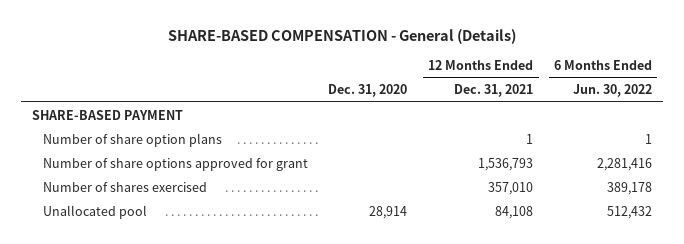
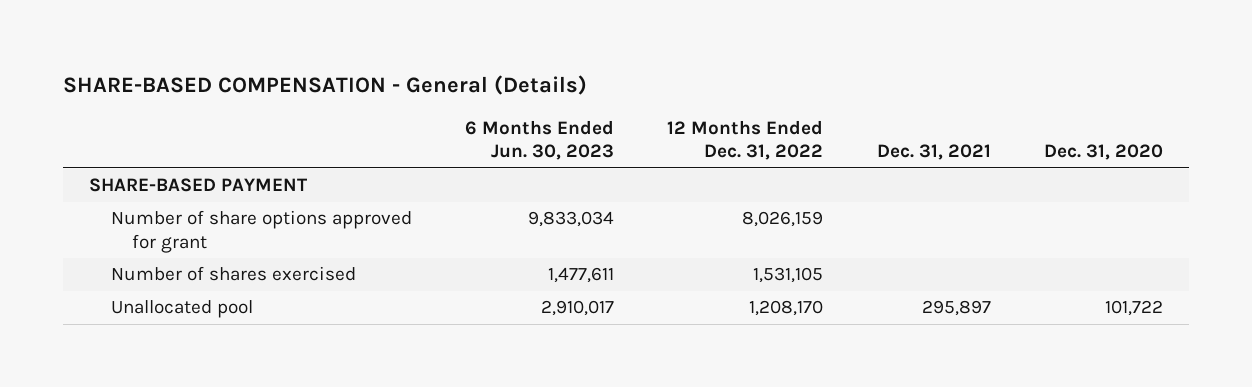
- | Dec. 31, 2020 | 12 Months Ended Dec. 31, 2021 | 6 Months Ended Jun. 30, 2022
+ | 6 Months Ended Jun. 30, 2023 | 12 Months Ended Dec. 31, 2022 | Dec. 31, 2021 | Dec. 31, 2020
- Number of share option plans | | 1 | 1
- Unallocated pool | 28,914 | 84,108 | 512,432
+ Unallocated pool | 2,910,017 | 1,208,170 | 295,897 | 101,722

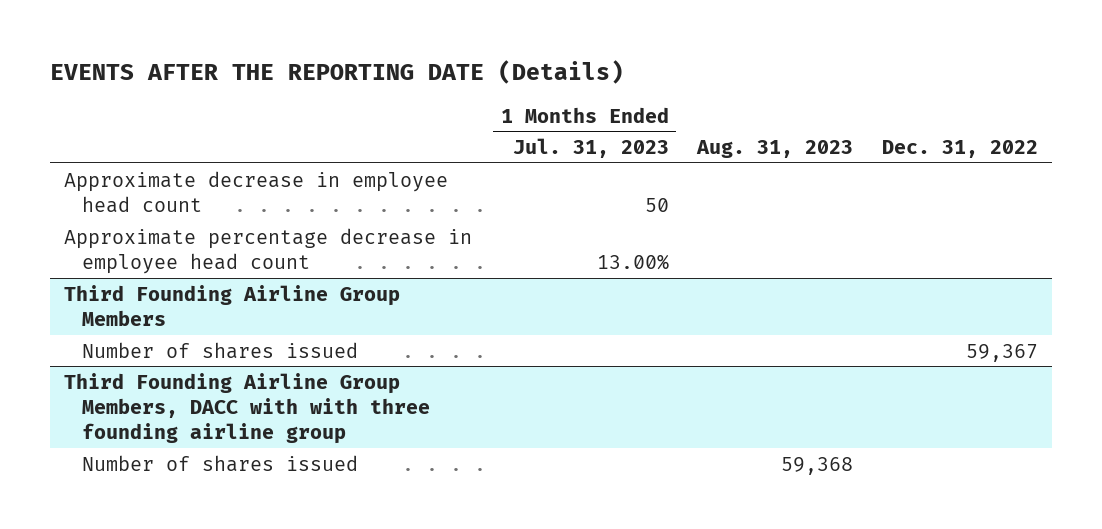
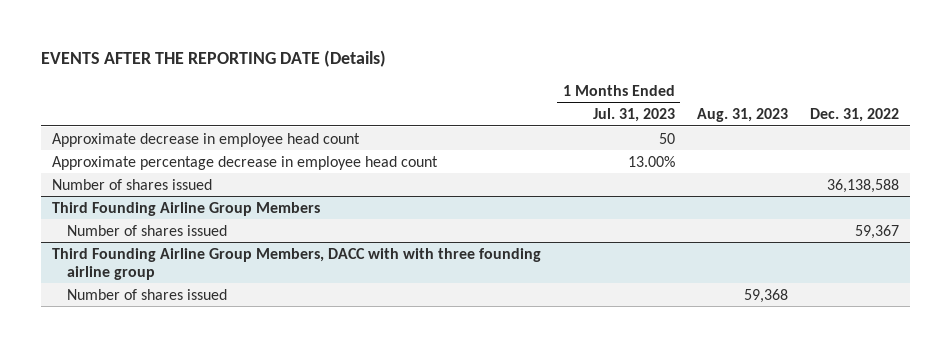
+ Number of shares issued | | | 36,138,588

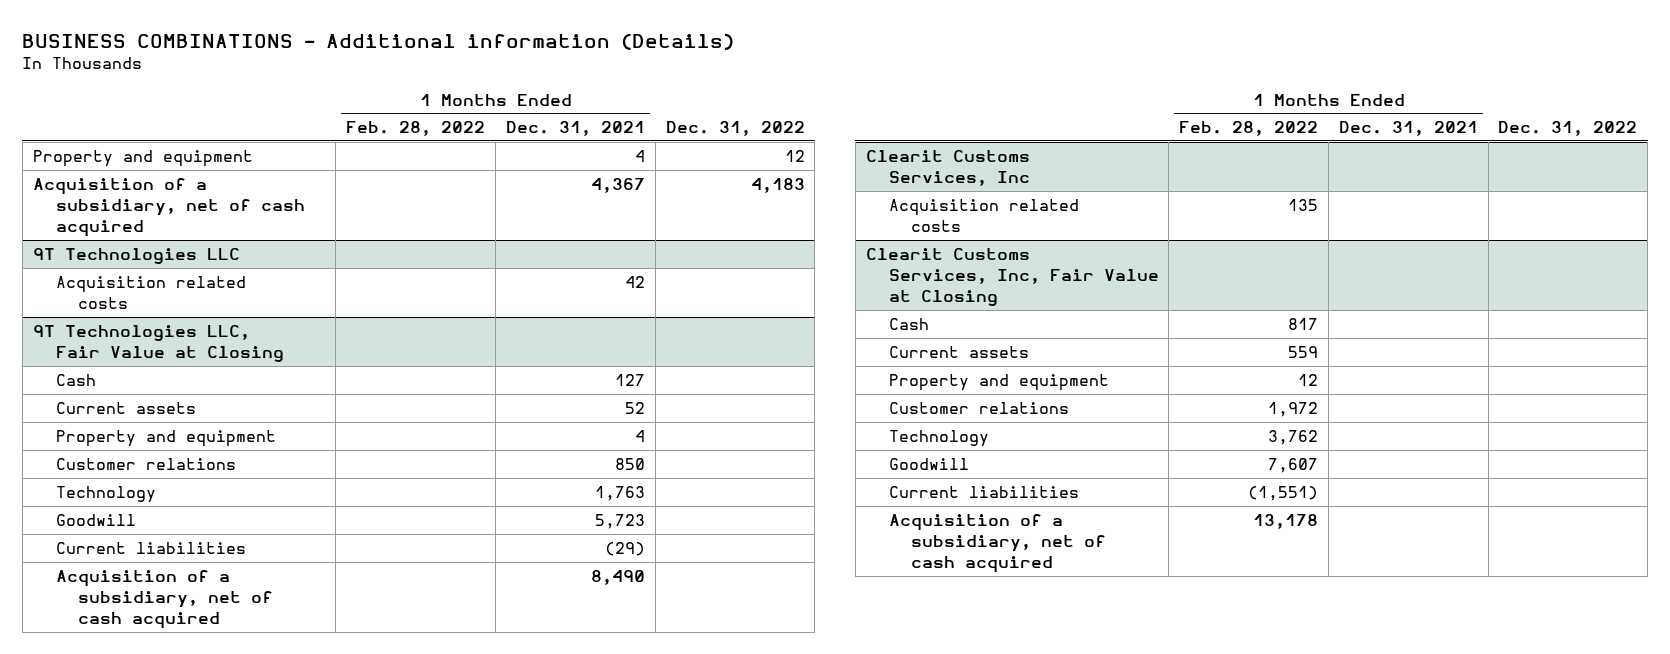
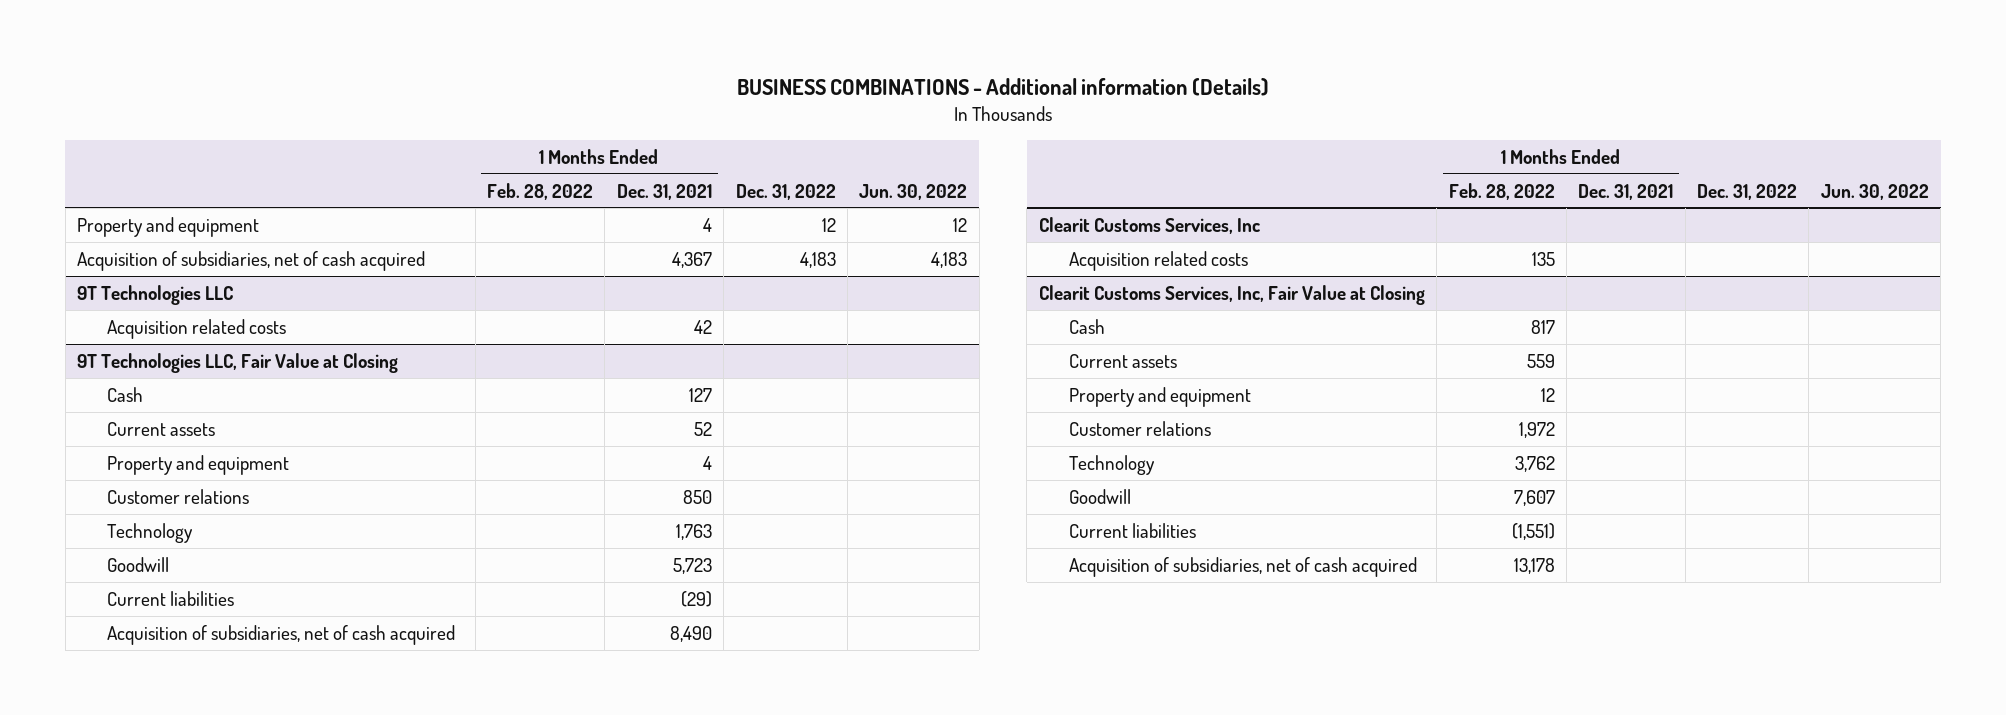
- | 1 Months Ended Feb. 28, 2022 | 1 Months Ended Dec. 31, 2021 | Dec. 31, 2022
+ | 1 Months Ended Feb. 28, 2022 | 1 Months Ended Dec. 31, 2021 | Dec. 31, 2022 | Jun. 30, 2022
- Acquisition of a subsidiary, net of cash acquired | | 4,367 | 4,183
+ Acquisition of subsidiaries, net of cash acquired | | 4,367 | 4,183 | 4,183
@ 9T Technologies LLC, Fair Value at Closing
- Acquisition of a subsidiary, net of cash acquired | | 8,490 |
+ Acquisition of subsidiaries, net of cash acquired | | 8,490 | |
@ Clearit Customs Services, Inc, Fair Value at Closing
- Acquisition of a subsidiary, net of cash acquired | 13,178 | |
+ Acquisition of subsidiaries, net of cash acquired | 13,178 | | |

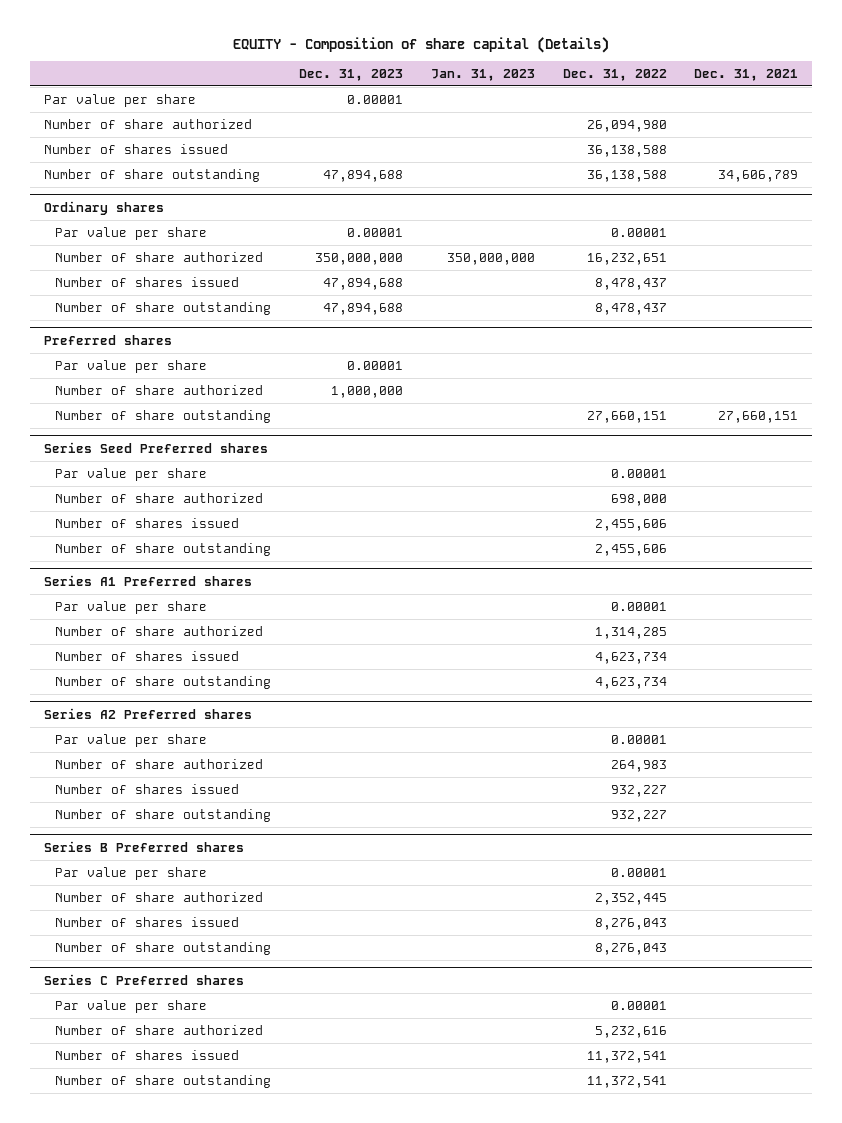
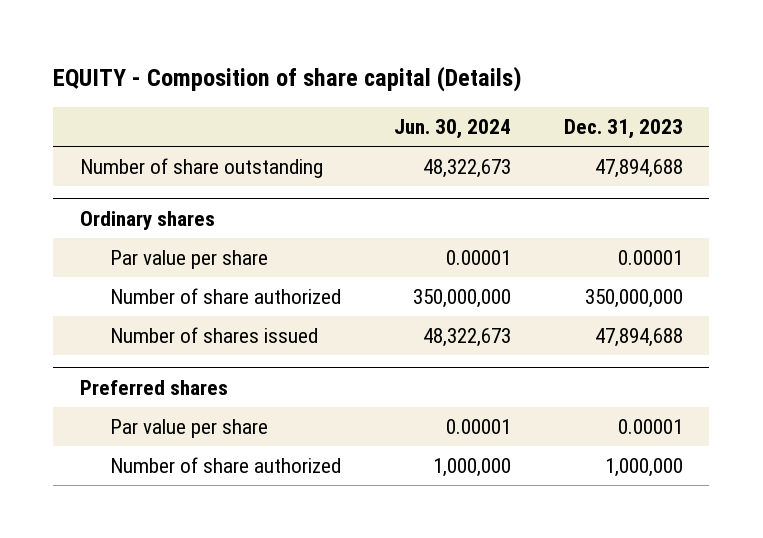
- | Dec. 31, 2023 | Jan. 31, 2023 | Dec. 31, 2022 | Dec. 31, 2021
+ | Jun. 30, 2024 | Dec. 31, 2023
- Par value per share | 0.00001 | | |
- Number of share authorized | | | 26,094,980 |
- Number of shares issued | | | 36,138,588 |
@ Ordinary shares
- Number of share outstanding | 47,894,688 | | 8,478,437 |
@ Preferred shares
- Number of share outstanding | | | 27,660,151 | 27,660,151
- Series Seed Preferred shares
- Par value per share | | | 0.00001 |
- Number of share authorized | | | 698,000 |
- Number of shares issued | | | 2,455,606 |
- Number of share outstanding | | | 2,455,606 |
- Series A1 Preferred shares
- Par value per share | | | 0.00001 |
- Number of share authorized | | | 1,314,285 |
- Number of shares issued | | | 4,623,734 |
- Number of share outstanding | | | 4,623,734 |
- Series A2 Preferred shares
- Par value per share | | | 0.00001 |
- Number of share authorized | | | 264,983 |
- Number of shares issued | | | 932,227 |
- Number of share outstanding | | | 932,227 |
- Series B Preferred shares
- Par value per share | | | 0.00001 |
- Number of share authorized | | | 2,352,445 |
- Number of shares issued | | | 8,276,043 |
- Number of share outstanding | | | 8,276,043 |
- Series C Preferred shares
- Par value per share | | | 0.00001 |
- Number of share authorized | | | 5,232,616 |
- Number of shares issued | | | 11,372,541 |
- Number of share outstanding | | | 11,372,541 |

